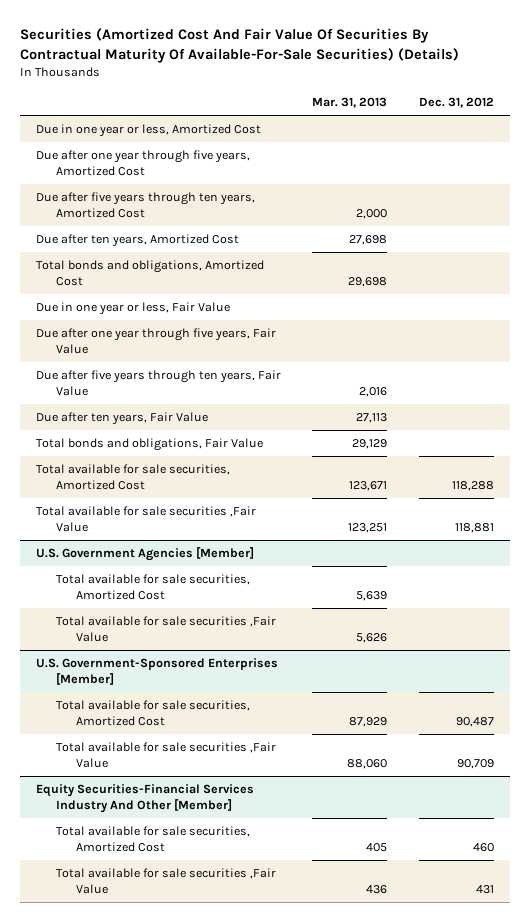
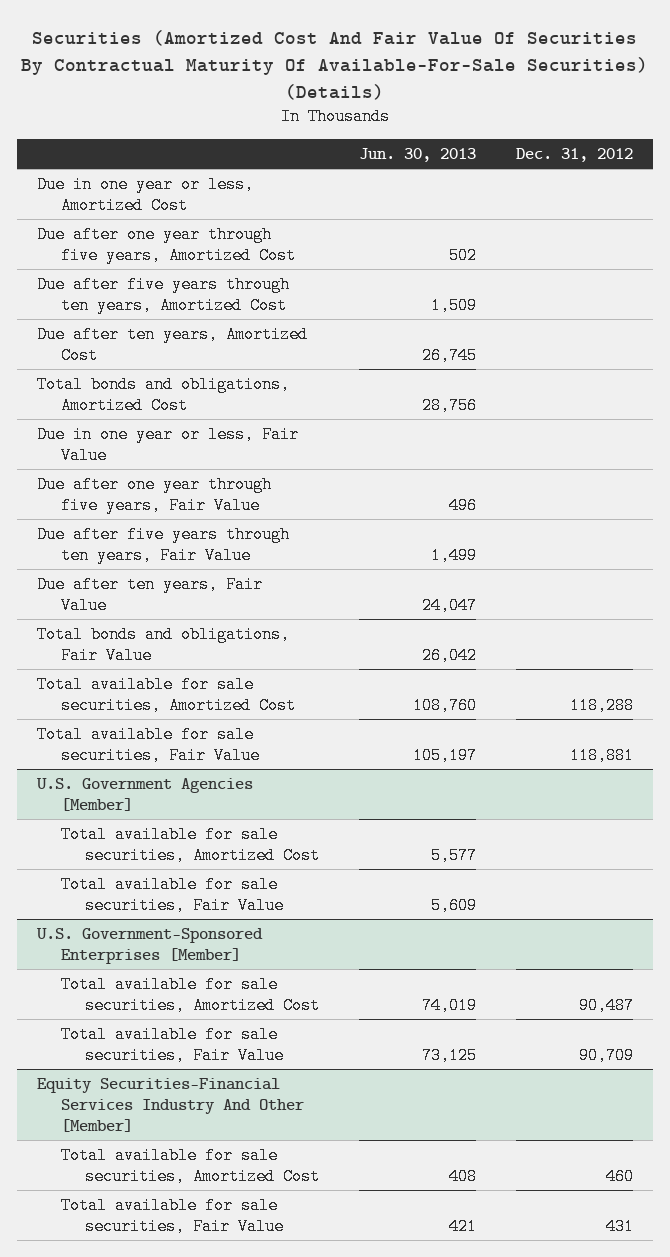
- | Mar. 31, 2013 | Dec. 31, 2012
+ | Jun. 30, 2013 | Dec. 31, 2012
- Total available for sale securities ,Fair Value | 123,251 | 118,881
+ Total available for sale securities, Fair Value | 105,197 | 118,881
@ U.S. Government Agencies [Member]
- Total available for sale securities ,Fair Value | 5,626 |
+ Total available for sale securities, Fair Value | 5,609 |
@ U.S. Government-Sponsored Enterprises [Member]
- Total available for sale securities ,Fair Value | 88,060 | 90,709
+ Total available for sale securities, Fair Value | 73,125 | 90,709
@ Equity Securities-Financial Services Industry And Other [Member]
- Total available for sale securities ,Fair Value | 436 | 431
+ Total available for sale securities, Fair Value | 421 | 431

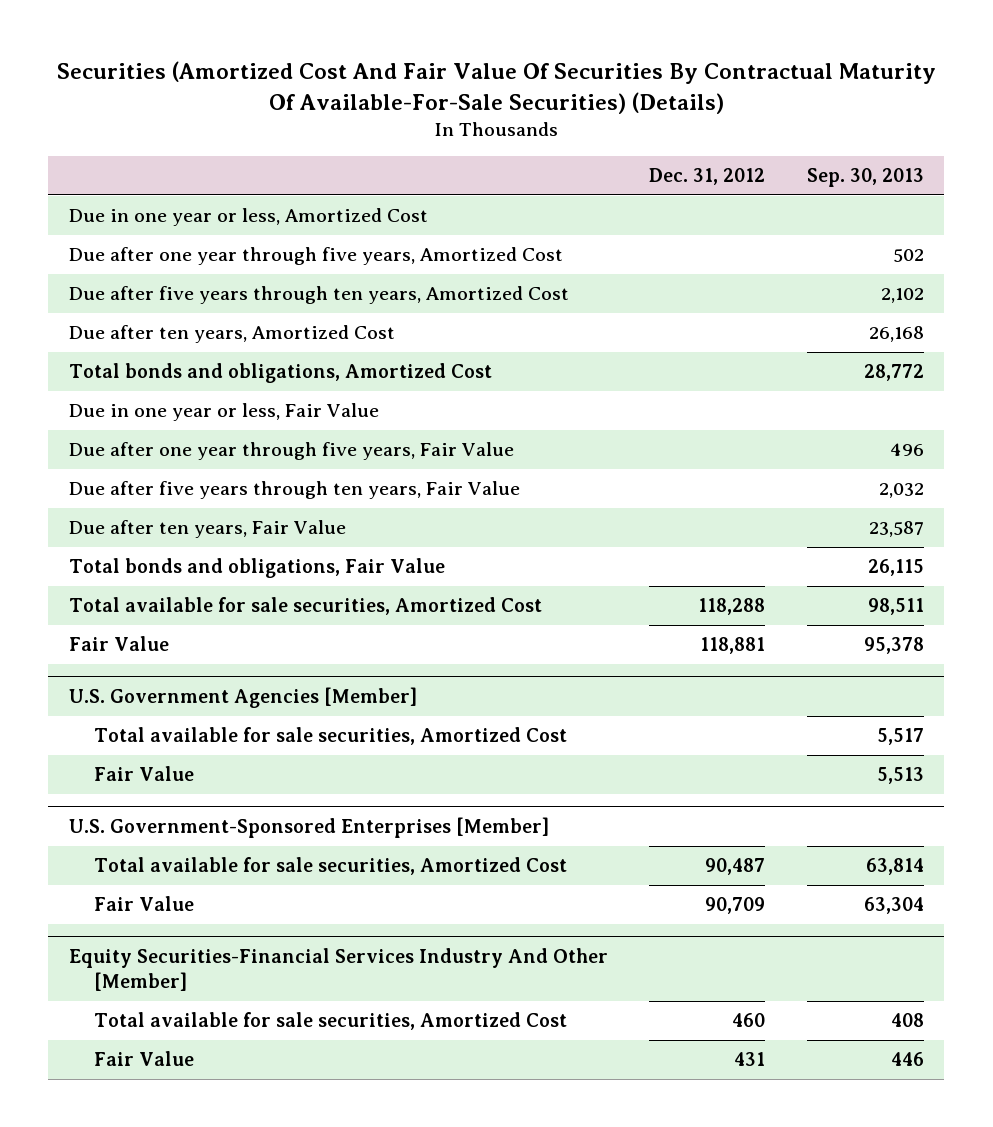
- | Jun. 30, 2013 | Dec. 31, 2012
+ | Dec. 31, 2012 | Sep. 30, 2013
- Total available for sale securities, Fair Value | 105,197 | 118,881
+ Fair Value | 118,881 | 95,378
@ U.S. Government Agencies [Member]
- Total available for sale securities, Fair Value | 5,609 |
+ Fair Value | | 5,513
@ U.S. Government-Sponsored Enterprises [Member]
- Total available for sale securities, Fair Value | 73,125 | 90,709
+ Fair Value | 90,709 | 63,304
@ Equity Securities-Financial Services Industry And Other [Member]
- Total available for sale securities, Fair Value | 421 | 431
+ Fair Value | 431 | 446

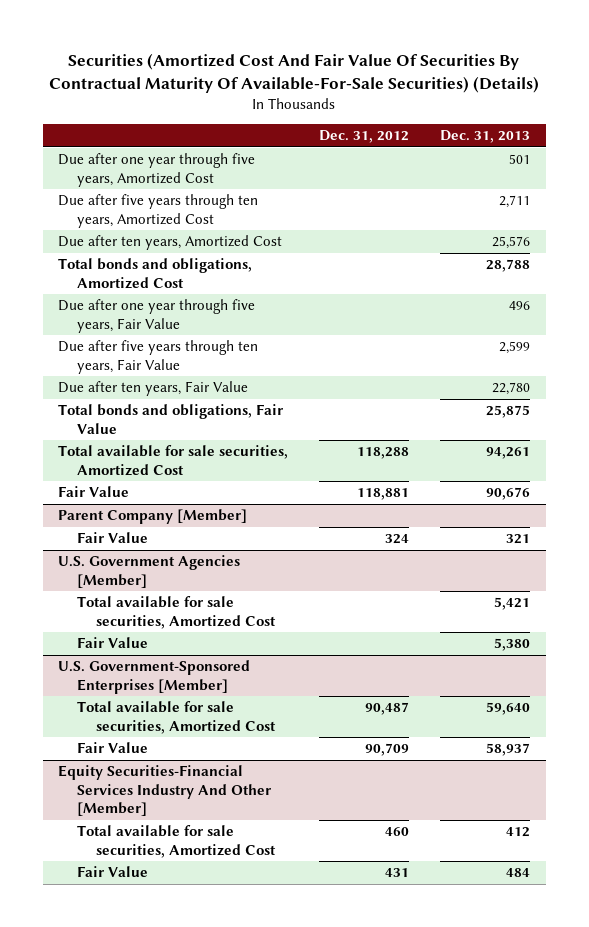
- | Dec. 31, 2012 | Sep. 30, 2013
+ | Dec. 31, 2012 | Dec. 31, 2013
- Due in one year or less, Amortized Cost
- Due in one year or less, Fair Value
+ Parent Company [Member]
+ Fair Value | 324 | 321

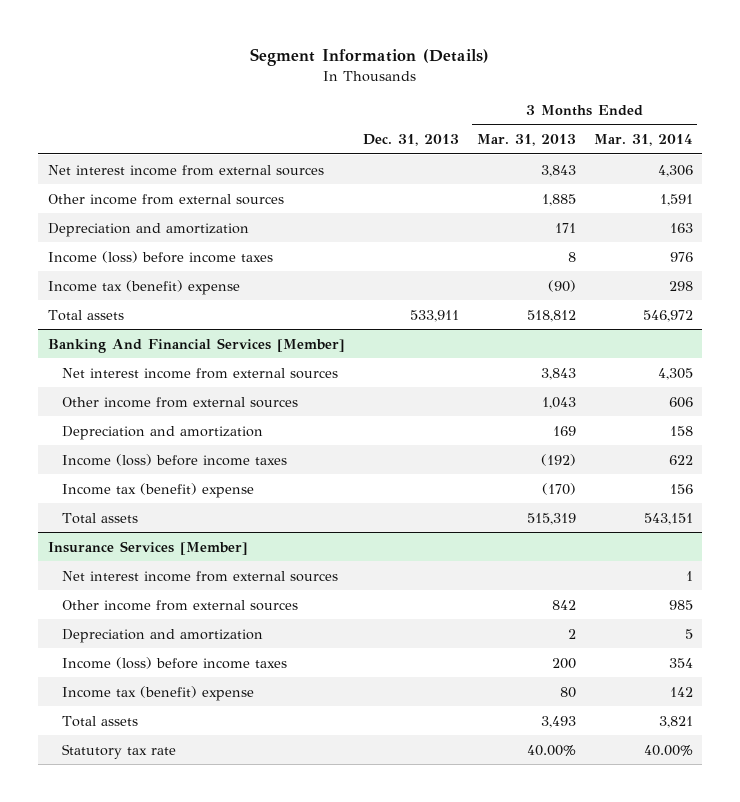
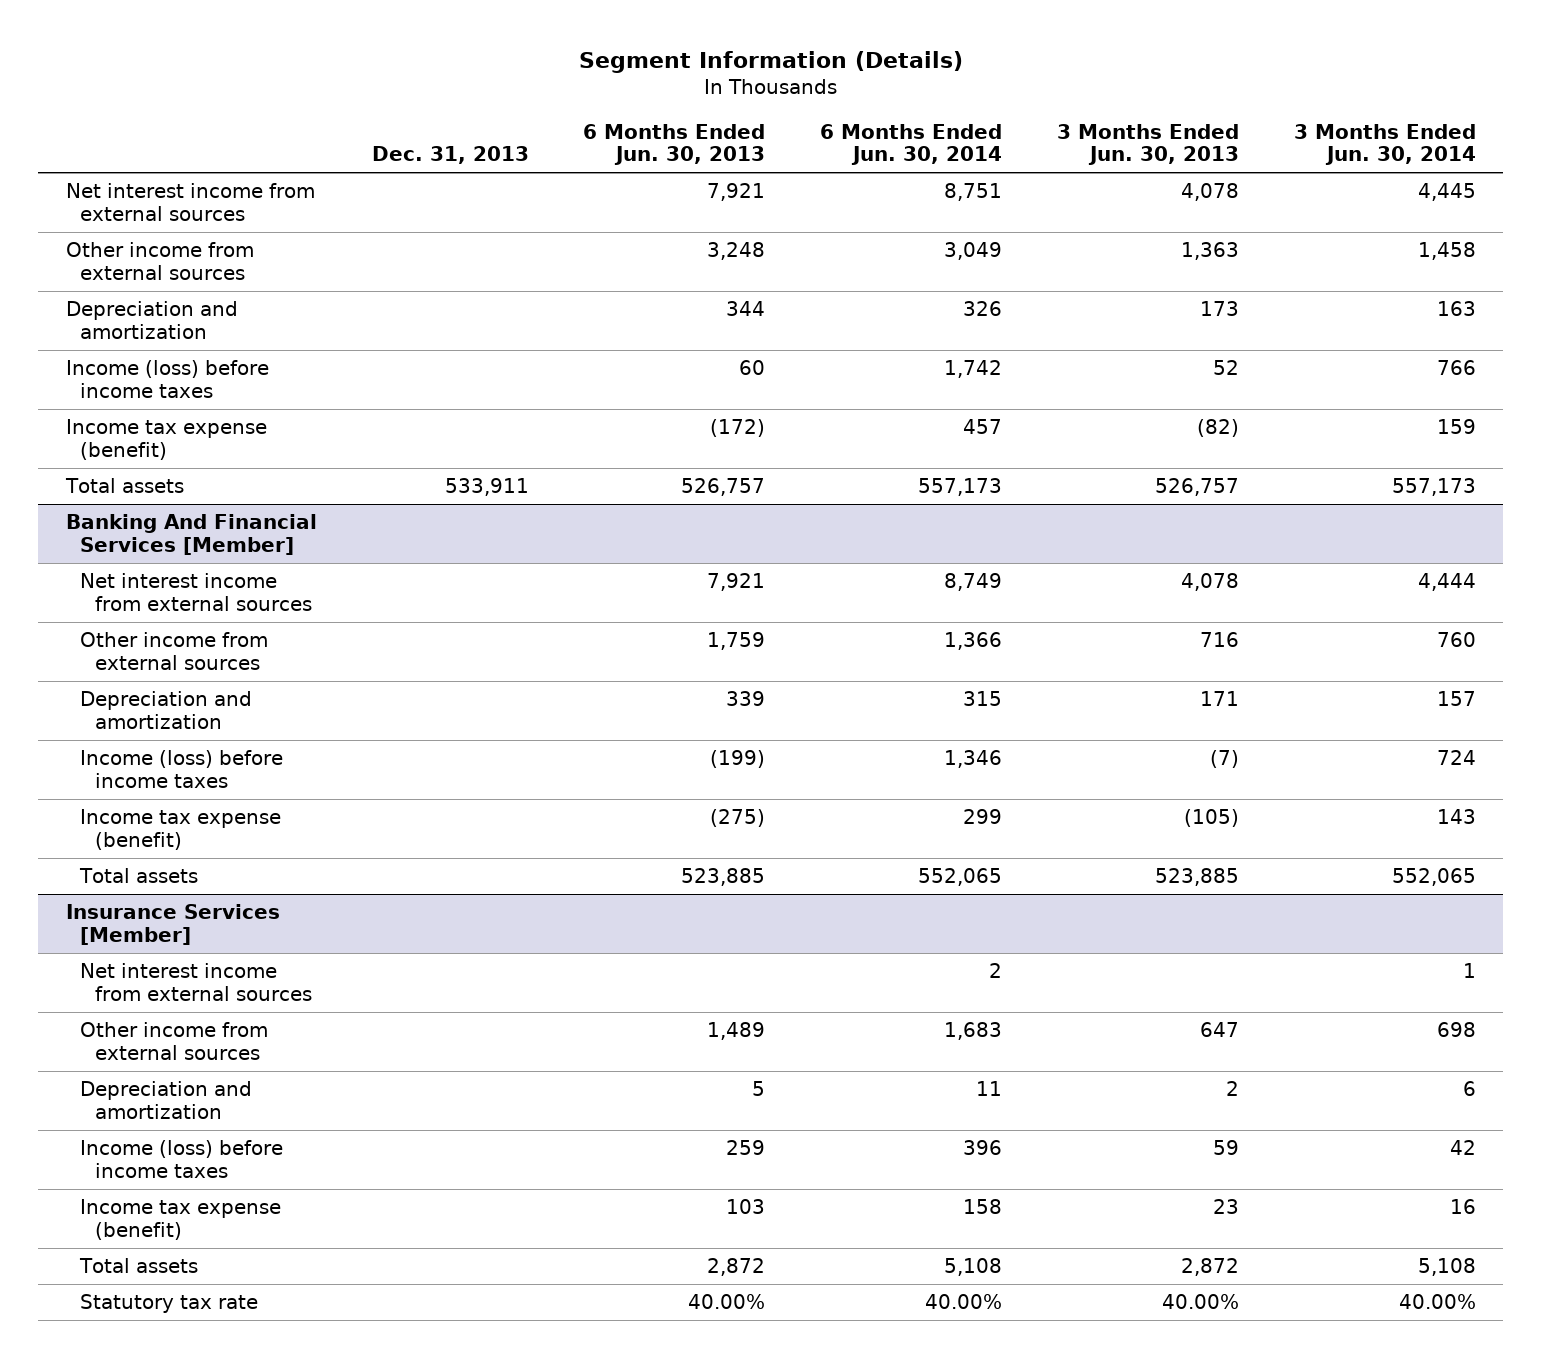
- | Dec. 31, 2013 | 3 Months Ended Mar. 31, 2013 | 3 Months Ended Mar. 31, 2014
+ | Dec. 31, 2013 | 6 Months Ended Jun. 30, 2013 | 6 Months Ended Jun. 30, 2014 | 3 Months Ended Jun. 30, 2013 | 3 Months Ended Jun. 30, 2014
- Income tax (benefit) expense | | (90) | 298
+ Income tax expense (benefit) | | (172) | 457 | (82) | 159
@ Banking And Financial Services [Member]
- Income tax (benefit) expense | | (170) | 156
+ Income tax expense (benefit) | | (275) | 299 | (105) | 143
@ Insurance Services [Member]
- Income tax (benefit) expense | | 80 | 142
+ Income tax expense (benefit) | | 103 | 158 | 23 | 16

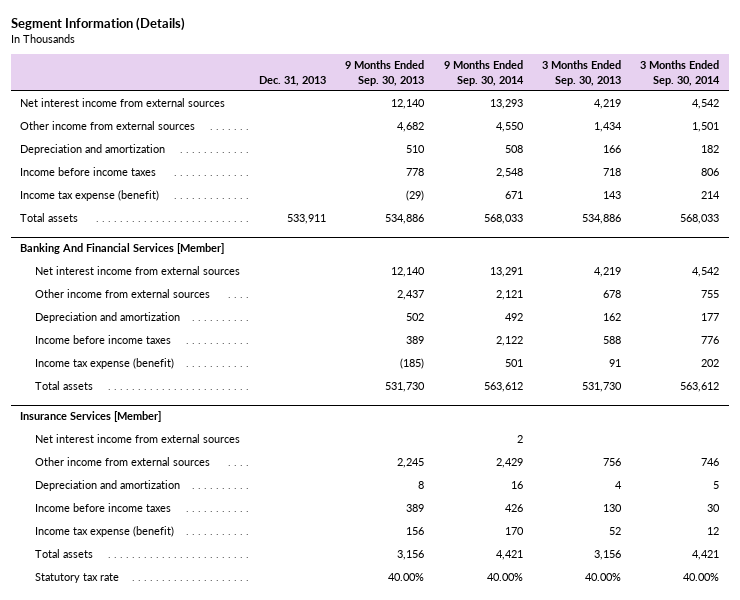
- | Dec. 31, 2013 | 6 Months Ended Jun. 30, 2013 | 6 Months Ended Jun. 30, 2014 | 3 Months Ended Jun. 30, 2013 | 3 Months Ended Jun. 30, 2014
+ | Dec. 31, 2013 | 9 Months Ended Sep. 30, 2013 | 9 Months Ended Sep. 30, 2014 | 3 Months Ended Sep. 30, 2013 | 3 Months Ended Sep. 30, 2014
- Income (loss) before income taxes | | 60 | 1,742 | 52 | 766
+ Income before income taxes | | 778 | 2,548 | 718 | 806
@ Banking And Financial Services [Member]
- Income (loss) before income taxes | | (199) | 1,346 | (7) | 724
+ Income before income taxes | | 389 | 2,122 | 588 | 776
@ Insurance Services [Member]
- Income (loss) before income taxes | | 259 | 396 | 59 | 42
+ Income before income taxes | | 389 | 426 | 130 | 30

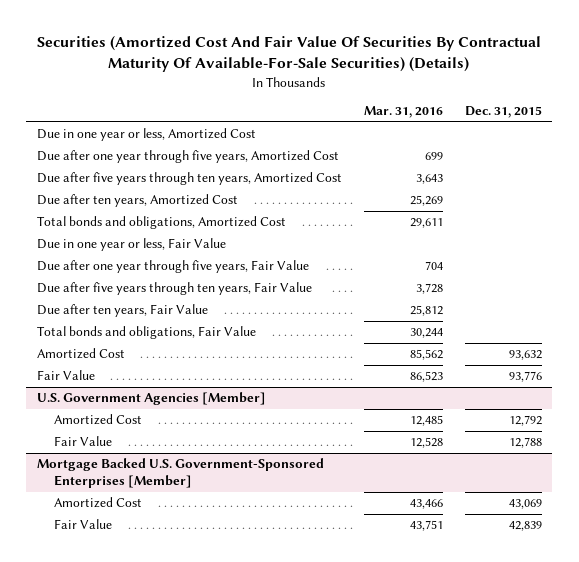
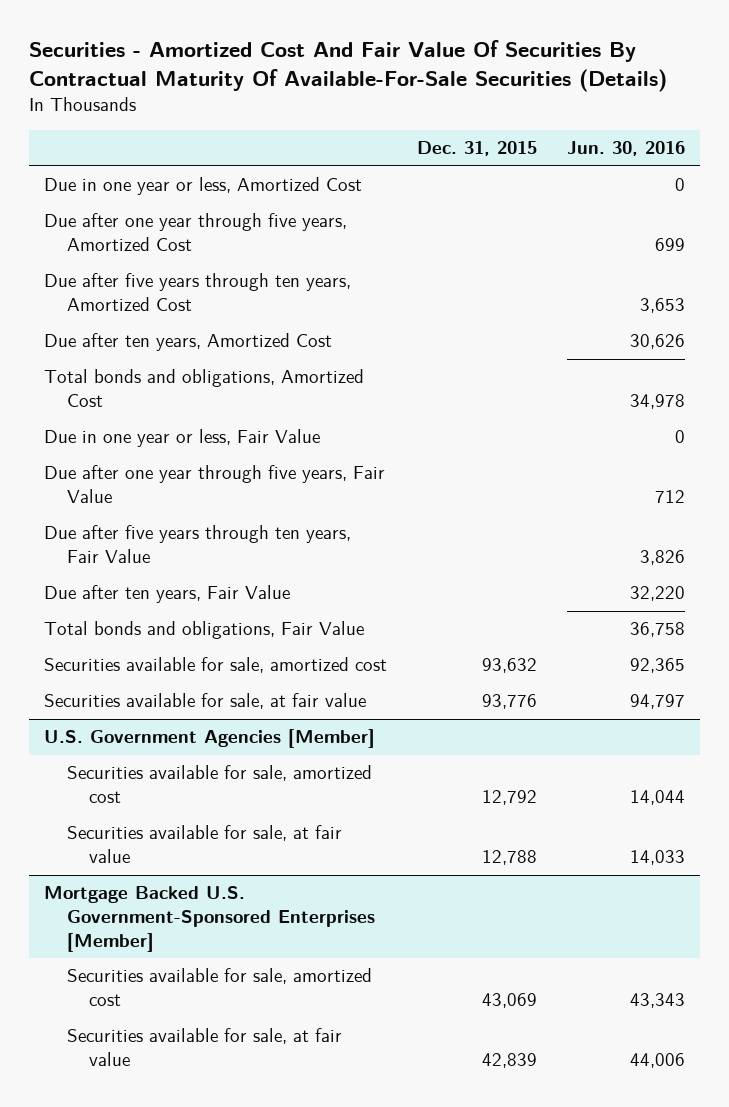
- Securities (Amortized Cost And Fair Value Of Securities By Contractual Maturity Of Available-For-Sale Securities) (Details)
+ Securities - Amortized Cost And Fair Value Of Securities By Contractual Maturity Of Available-For-Sale Securities (Details)
- | Mar. 31, 2016 | Dec. 31, 2015
+ | Dec. 31, 2015 | Jun. 30, 2016
- Amortized Cost | 85,562 | 93,632
- Fair Value | 86,523 | 93,776
+ Securities available for sale, amortized cost | 93,632 | 92,365
+ Securities available for sale, at fair value | 93,776 | 94,797
@ U.S. Government Agencies [Member]
- Amortized Cost | 12,485 | 12,792
- Fair Value | 12,528 | 12,788
+ Securities available for sale, amortized cost | 12,792 | 14,044
+ Securities available for sale, at fair value | 12,788 | 14,033
@ Mortgage Backed U.S. Government-Sponsored Enterprises [Member]
- Amortized Cost | 43,466 | 43,069
- Fair Value | 43,751 | 42,839
+ Securities available for sale, amortized cost | 43,069 | 43,343
+ Securities available for sale, at fair value | 42,839 | 44,006

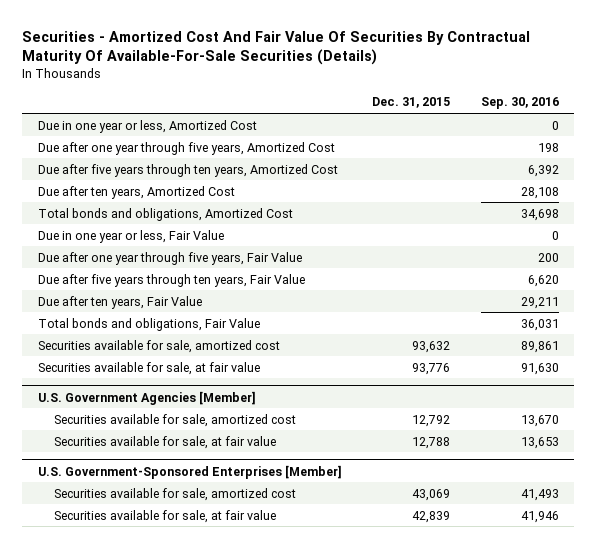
- | Dec. 31, 2015 | Jun. 30, 2016
+ | Dec. 31, 2015 | Sep. 30, 2016
- Mortgage Backed U.S. Government-Sponsored Enterprises [Member]
+ U.S. Government-Sponsored Enterprises [Member]

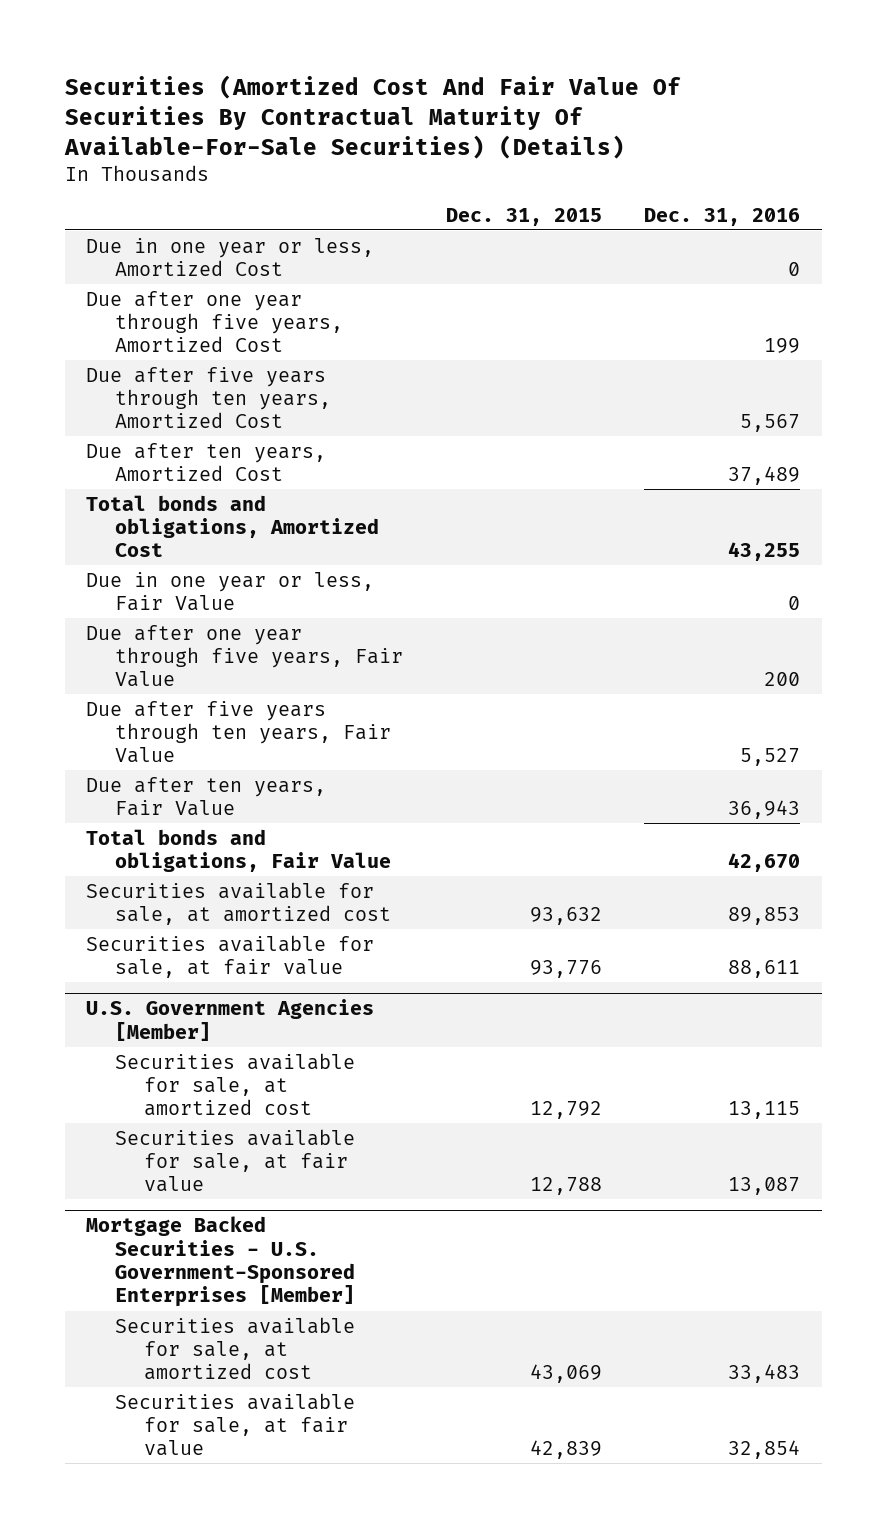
- Securities - Amortized Cost And Fair Value Of Securities By Contractual Maturity Of Available-For-Sale Securities (Details)
+ Securities (Amortized Cost And Fair Value Of Securities By Contractual Maturity Of Available-For-Sale Securities) (Details)
- | Dec. 31, 2015 | Sep. 30, 2016
+ | Dec. 31, 2015 | Dec. 31, 2016
- Securities available for sale, amortized cost | 93,632 | 89,861
+ Securities available for sale, at amortized cost | 93,632 | 89,853
@ U.S. Government Agencies [Member]
- Securities available for sale, amortized cost | 12,792 | 13,670
+ Securities available for sale, at amortized cost | 12,792 | 13,115
- U.S. Government-Sponsored Enterprises [Member]
- Securities available for sale, amortized cost | 43,069 | 41,493
+ Mortgage Backed Securities - U.S. Government-Sponsored Enterprises [Member]
+ Securities available for sale, at amortized cost | 43,069 | 33,483

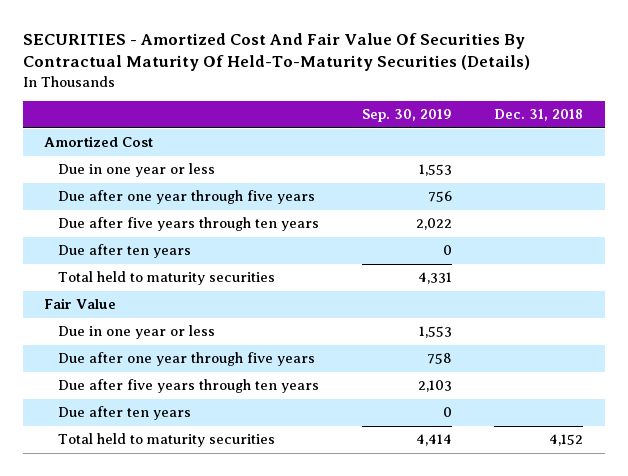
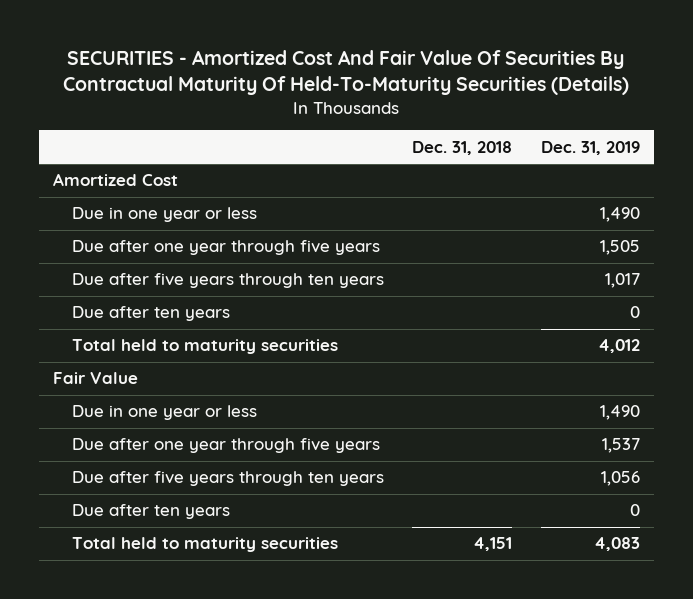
- | Sep. 30, 2019 | Dec. 31, 2018
+ | Dec. 31, 2018 | Dec. 31, 2019
- Total held to maturity securities | 4,414 | 4,152
+ Total held to maturity securities | 4,151 | 4,083

